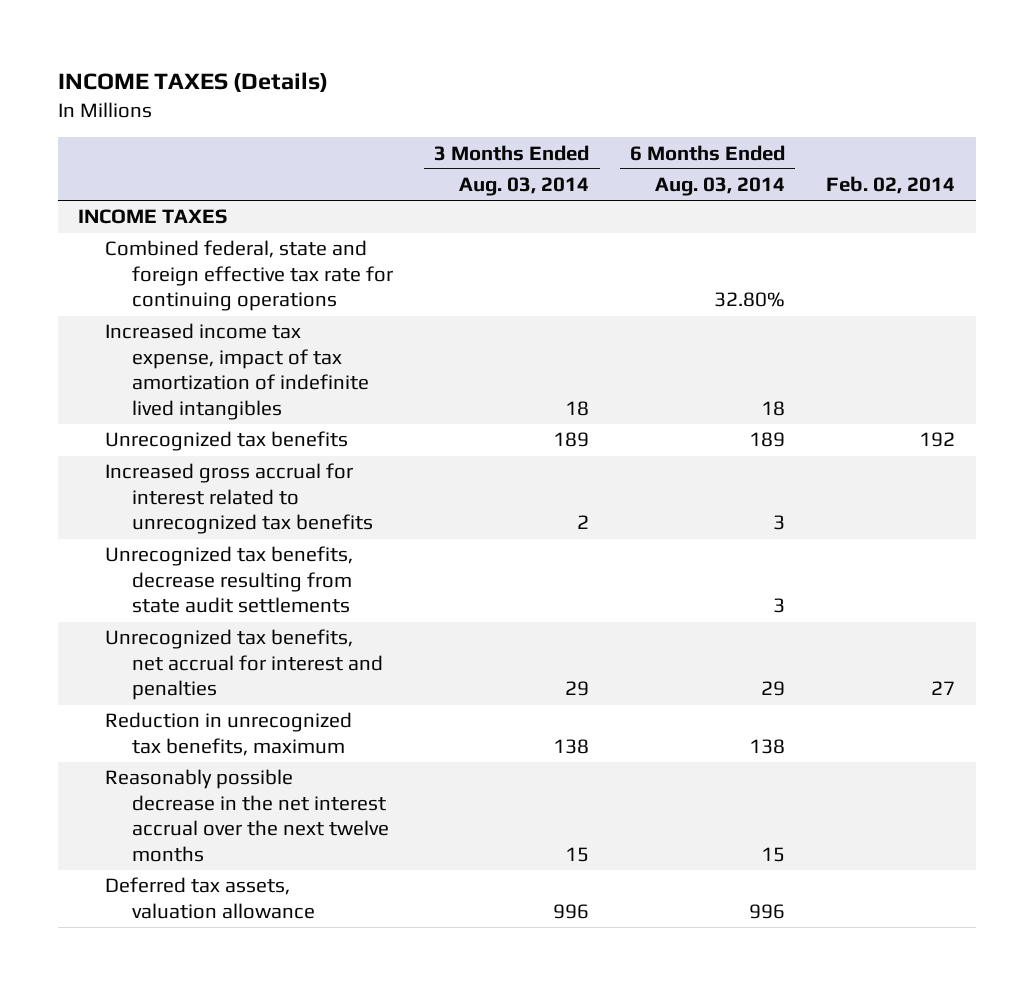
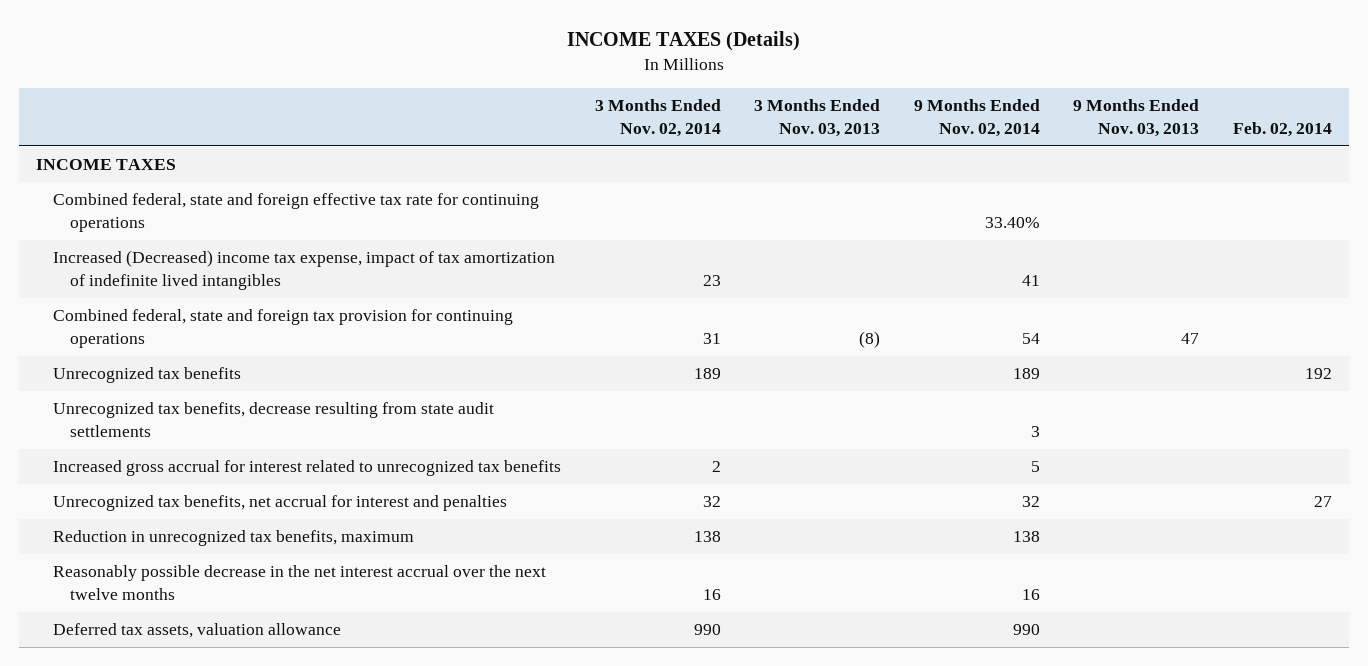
- | 3 Months Ended Aug. 03, 2014 | 6 Months Ended Aug. 03, 2014 | Feb. 02, 2014
+ | 3 Months Ended Nov. 02, 2014 | 3 Months Ended Nov. 03, 2013 | 9 Months Ended Nov. 02, 2014 | 9 Months Ended Nov. 03, 2013 | Feb. 02, 2014
- Increased income tax expense, impact of tax amortization of indefinite lived intangibles | 18 | 18 |
+ Increased (Decreased) income tax expense, impact of tax amortization of indefinite lived intangibles | 23 | | 41 | |
+ Combined federal, state and foreign tax provision for continuing operations | 31 | (8) | 54 | 47 |
moved down: Increased gross accrual for interest related to unrecognized tax benefits | 2 | | 5 | |

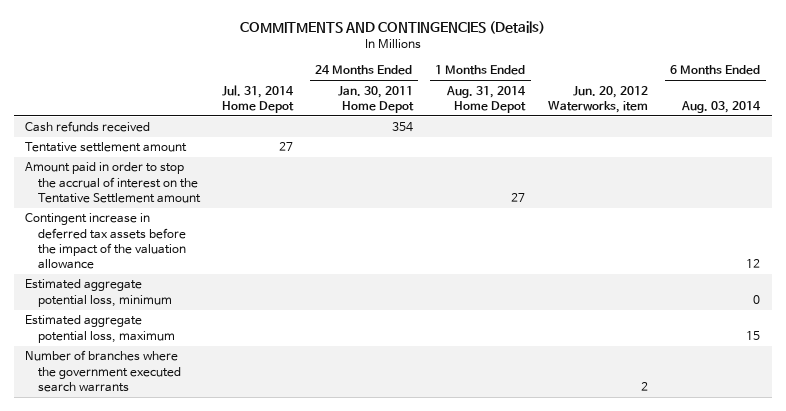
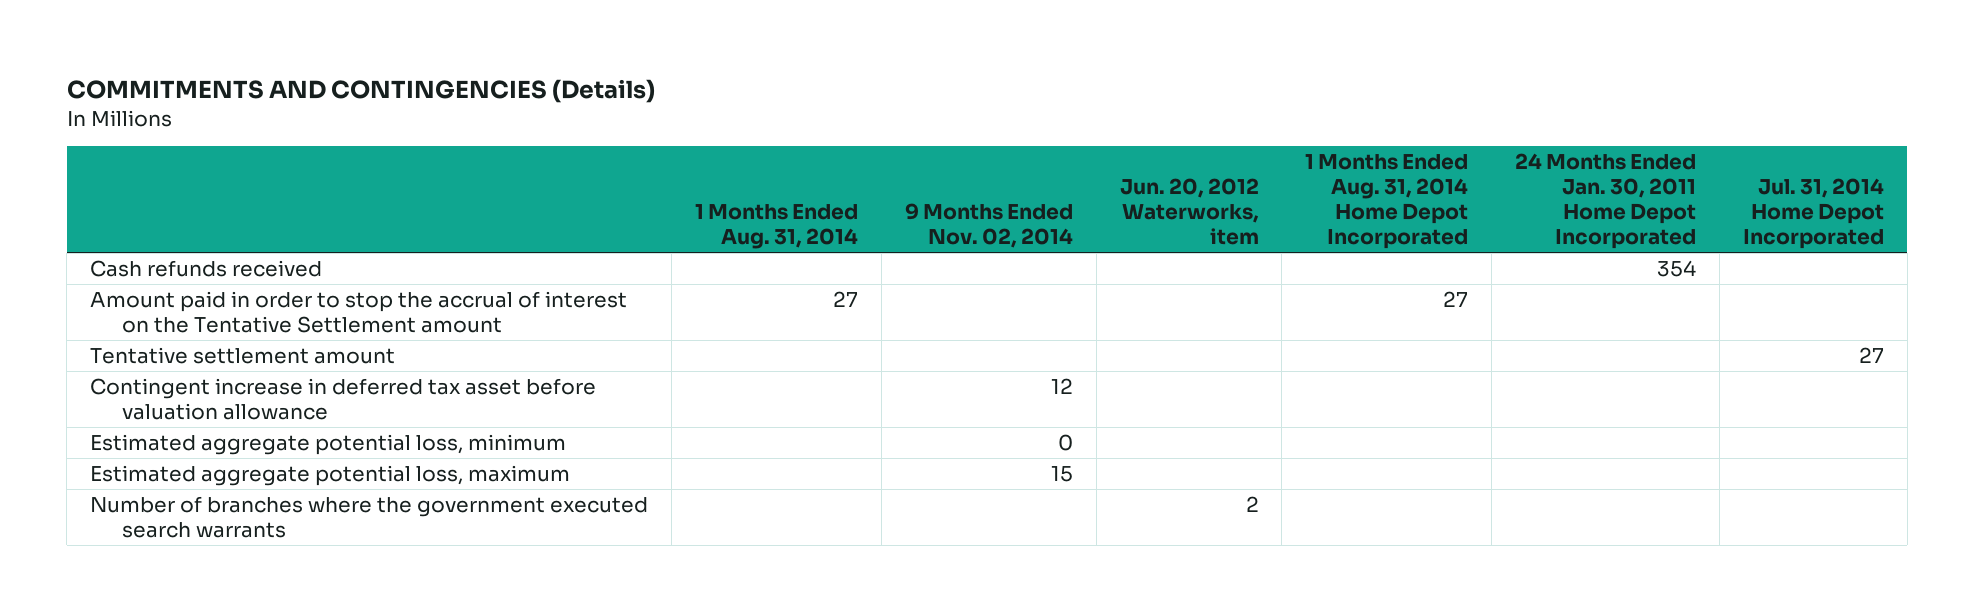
- | Jul. 31, 2014 Home Depot | 24 Months Ended Jan. 30, 2011 Home Depot | 1 Months Ended Aug. 31, 2014 Home Depot | Jun. 20, 2012 Waterworks, item | 6 Months Ended Aug. 03, 2014
+ | 1 Months Ended Aug. 31, 2014 | 9 Months Ended Nov. 02, 2014 | Jun. 20, 2012 Waterworks, item | 1 Months Ended Aug. 31, 2014 Home Depot Incorporated | 24 Months Ended Jan. 30, 2011 Home Depot Incorporated | Jul. 31, 2014 Home Depot Incorporated
- Contingent increase in deferred tax assets before the impact of the valuation allowance | | | | | 12
moved down: Tentative settlement amount | | | | | | 27
+ Contingent increase in deferred tax asset before valuation allowance | | 12 | | | |

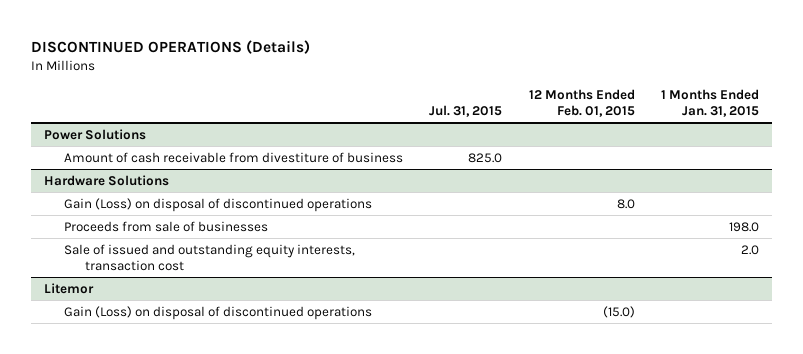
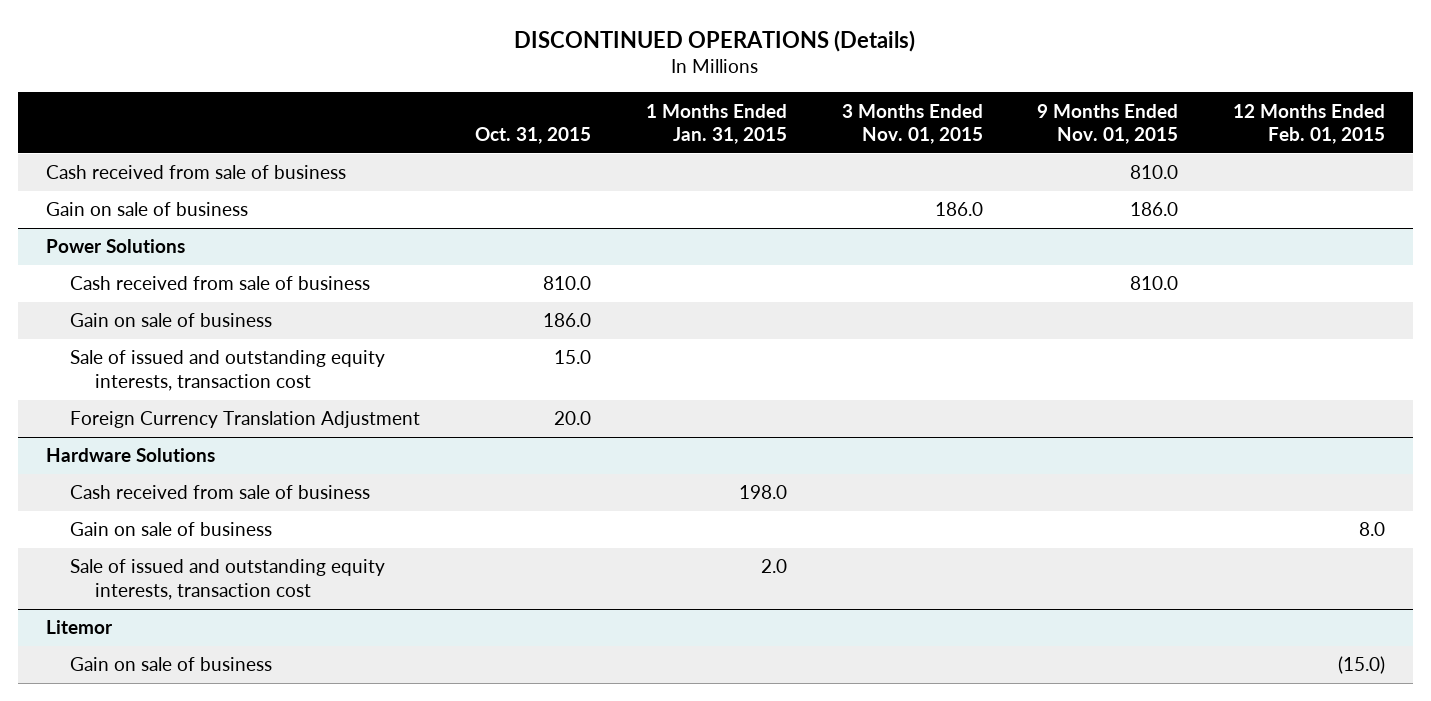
- | Jul. 31, 2015 | 12 Months Ended Feb. 01, 2015 | 1 Months Ended Jan. 31, 2015
+ | Oct. 31, 2015 | 1 Months Ended Jan. 31, 2015 | 3 Months Ended Nov. 01, 2015 | 9 Months Ended Nov. 01, 2015 | 12 Months Ended Feb. 01, 2015
+ Cash received from sale of business | | | | 810.0 |
+ Gain on sale of business | | | 186.0 | 186.0 |
@ Power Solutions
- Amount of cash receivable from divestiture of business | 825.0 | |
+ Cash received from sale of business | 810.0 | | | 810.0 |
+ Gain on sale of business | 186.0 | | | |
+ Sale of issued and outstanding equity interests, transaction cost | 15.0 | | | |
+ Foreign Currency Translation Adjustment | 20.0 | | | |
@ Hardware Solutions
- Gain (Loss) on disposal of discontinued operations | | 8.0 |
- Proceeds from sale of businesses | | | 198.0
+ Cash received from sale of business | | 198.0 | | |
+ Gain on sale of business | | | | | 8.0
@ Litemor
- Gain (Loss) on disposal of discontinued operations | | (15.0) |
+ Gain on sale of business | | | | | (15.0)

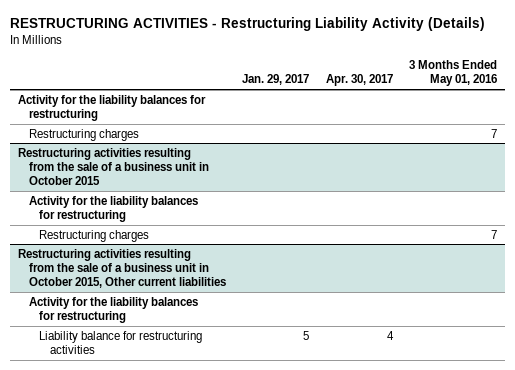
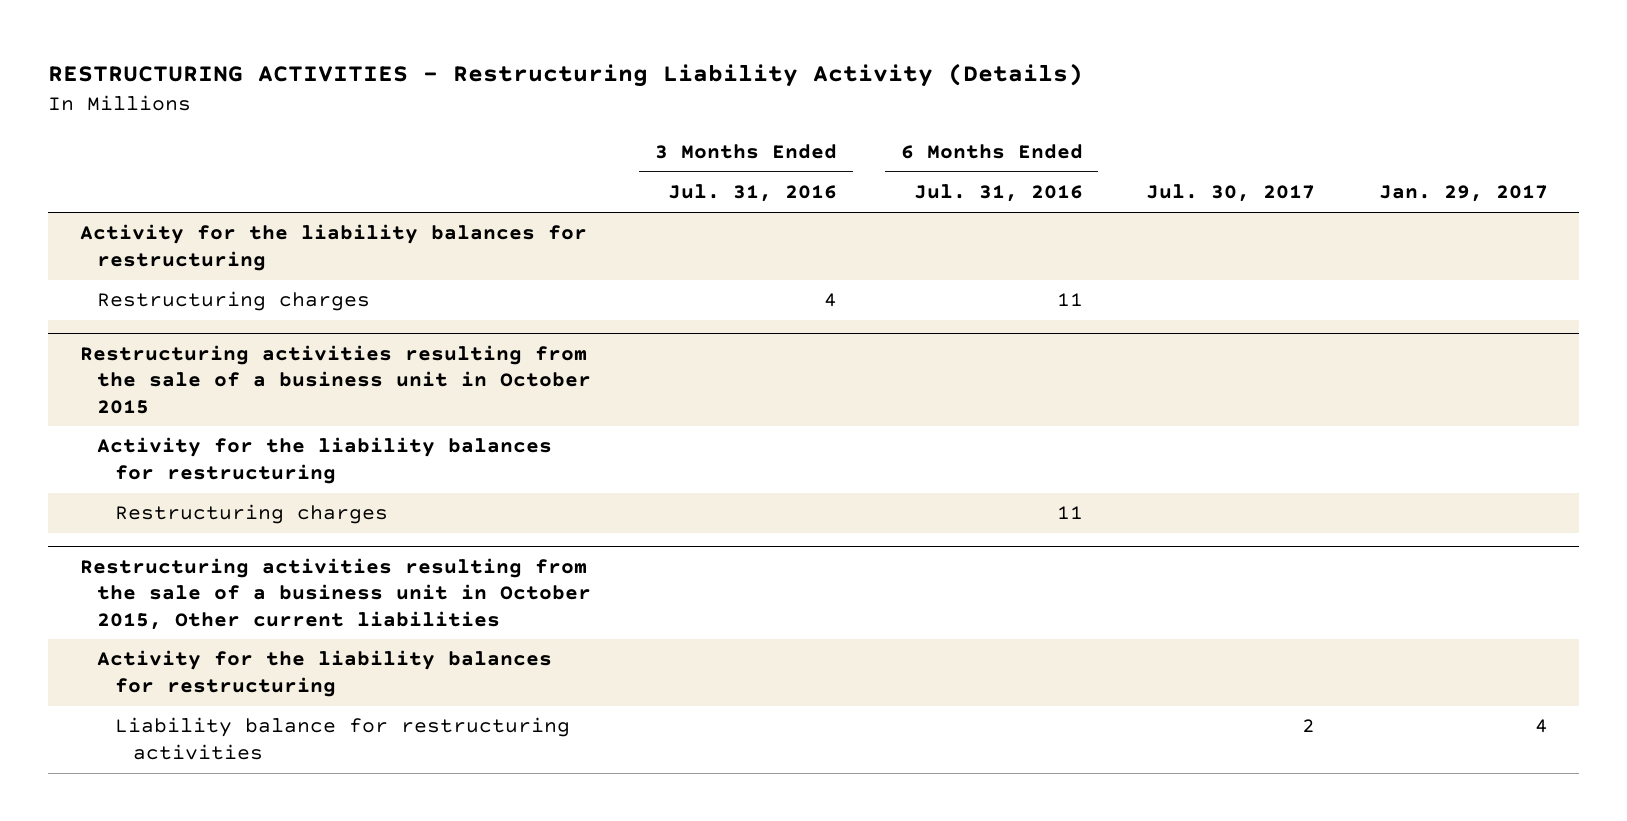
- | Jan. 29, 2017 | Apr. 30, 2017 | 3 Months Ended May 01, 2016
+ | 3 Months Ended Jul. 31, 2016 | 6 Months Ended Jul. 31, 2016 | Jul. 30, 2017 | Jan. 29, 2017
@ Restructuring activities resulting from the sale of a business unit in October 2015, Other current liabilities
- Liability balance for restructuring activities | 5 | 4 |
+ Liability balance for restructuring activities | | | 2 | 4

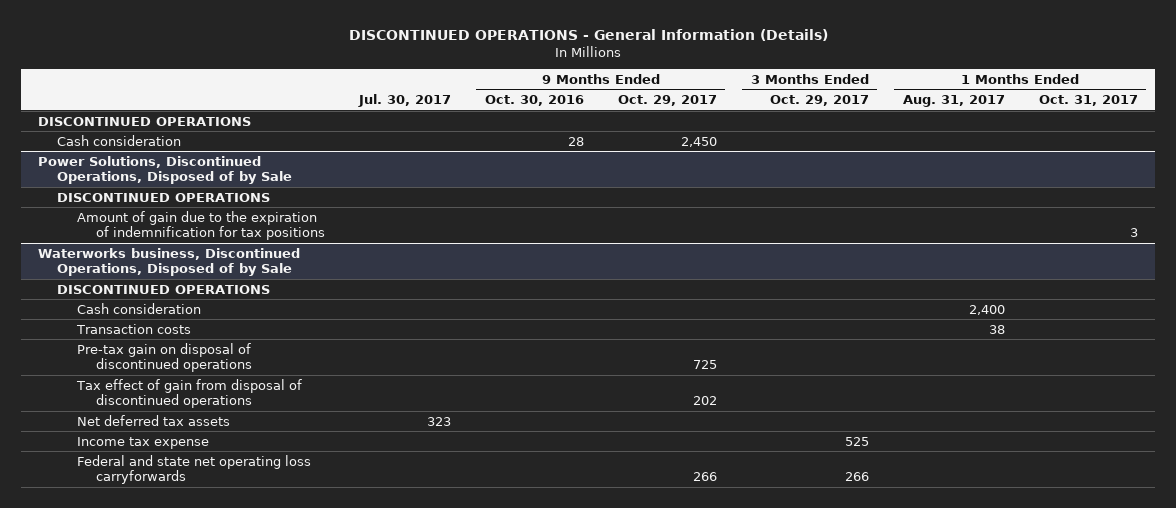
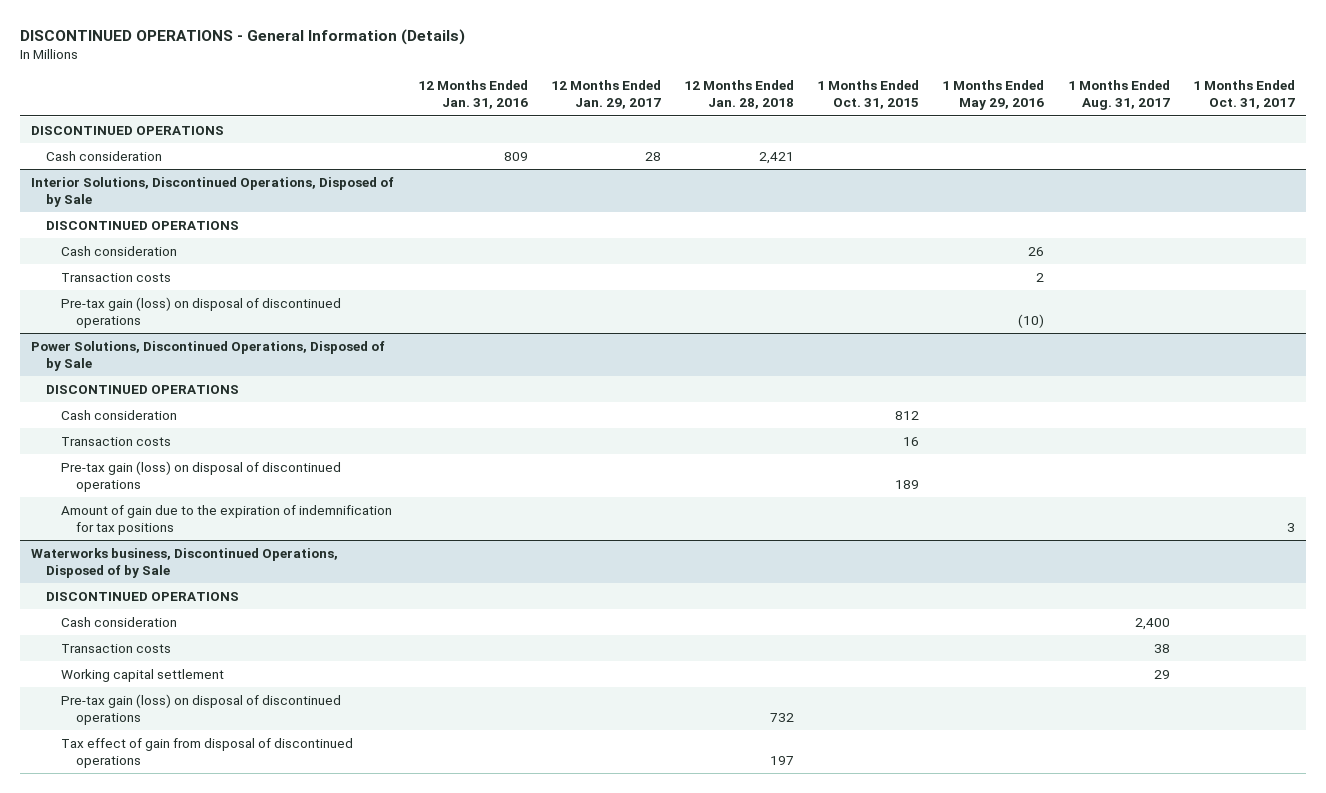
- | Jul. 30, 2017 | 9 Months Ended Oct. 30, 2016 | 9 Months Ended Oct. 29, 2017 | 3 Months Ended Oct. 29, 2017 | 1 Months Ended Aug. 31, 2017 | 1 Months Ended Oct. 31, 2017
+ | 12 Months Ended Jan. 31, 2016 | 12 Months Ended Jan. 29, 2017 | 12 Months Ended Jan. 28, 2018 | 1 Months Ended Oct. 31, 2015 | 1 Months Ended May 29, 2016 | 1 Months Ended Aug. 31, 2017 | 1 Months Ended Oct. 31, 2017
+ Interior Solutions, Discontinued Operations, Disposed of by Sale
+ DISCONTINUED OPERATIONS
+ Cash consideration | | | | | 26 | |
+ Transaction costs | | | | | 2 | |
+ Pre-tax gain (loss) on disposal of discontinued operations | | | | | (10) | |
@ Power Solutions, Discontinued Operations, Disposed of by Sale
+ Cash consideration | | | | 812 | | |
+ Transaction costs | | | | 16 | | |
+ Pre-tax gain (loss) on disposal of discontinued operations | | | | 189 | | |
@ Waterworks business, Discontinued Operations, Disposed of by Sale
- Pre-tax gain on disposal of discontinued operations | | | 725 | | |
+ Working capital settlement | | | | | | 29 |
+ Pre-tax gain (loss) on disposal of discontinued operations | | | 732 | | | |
- Net deferred tax assets | 323 | | | | |
- Income tax expense | | | | 525 | |
- Federal and state net operating loss carryforwards | | | 266 | 266 | |

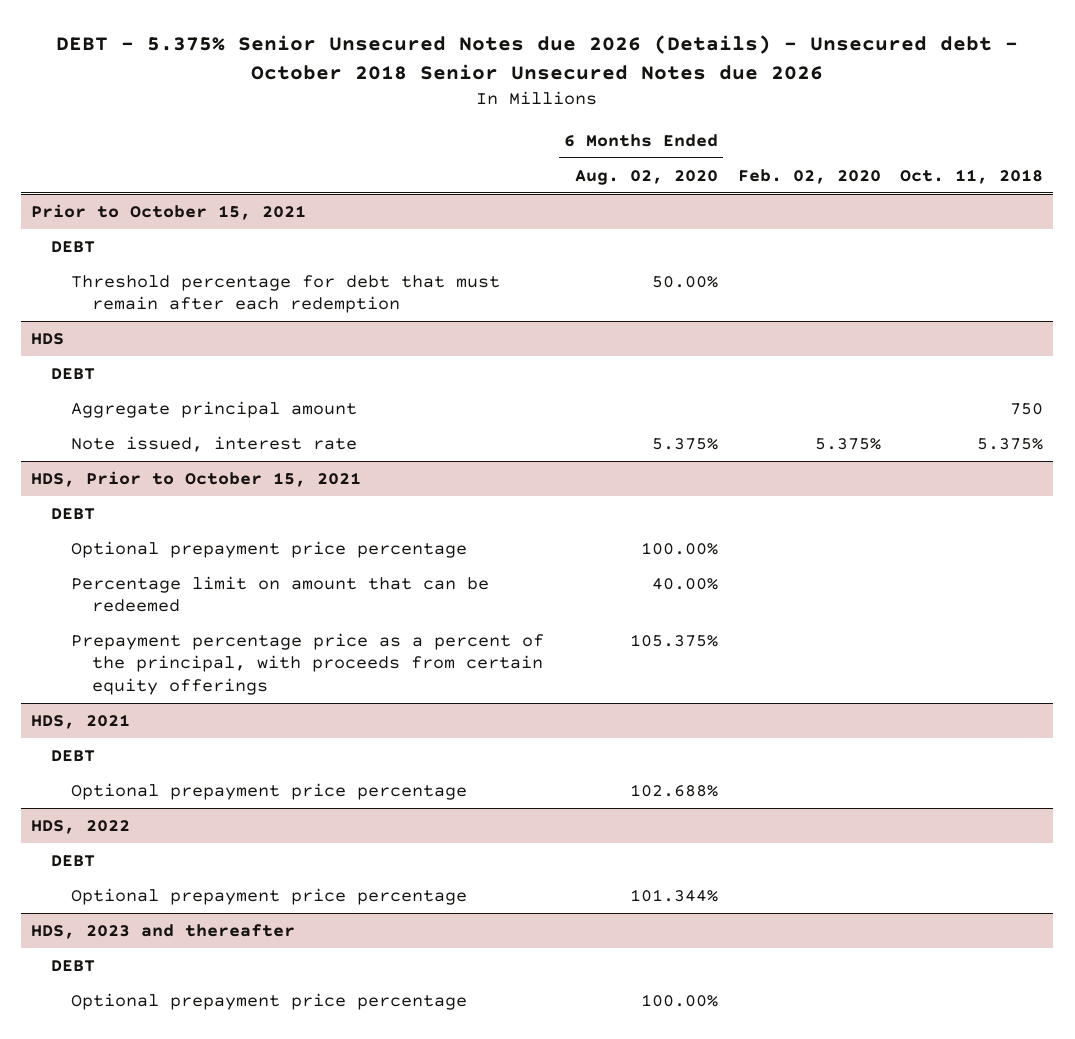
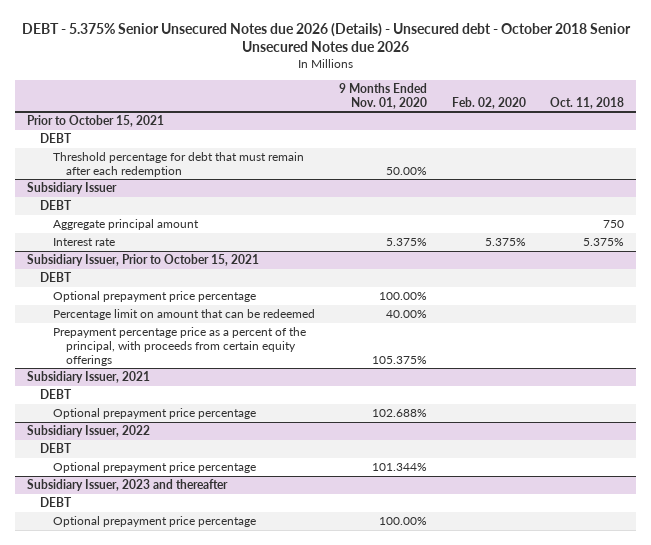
- | 6 Months Ended Aug. 02, 2020 | Feb. 02, 2020 | Oct. 11, 2018
+ | 9 Months Ended Nov. 01, 2020 | Feb. 02, 2020 | Oct. 11, 2018
- HDS
+ Subsidiary Issuer
- Note issued, interest rate | 5.375% | 5.375% | 5.375%
- HDS, Prior to October 15, 2021
+ Interest rate | 5.375% | 5.375% | 5.375%
+ Subsidiary Issuer, Prior to October 15, 2021
- HDS, 2021
- DEBT
- Optional prepayment price percentage | 102.688% | |
- HDS, 2022
- DEBT
- Optional prepayment price percentage | 101.344% | |
- HDS, 2023 and thereafter
+ Subsidiary Issuer, 2021
+ DEBT
+ Optional prepayment price percentage | 102.688% | |
+ Subsidiary Issuer, 2022
+ DEBT
+ Optional prepayment price percentage | 101.344% | |
+ Subsidiary Issuer, 2023 and thereafter

